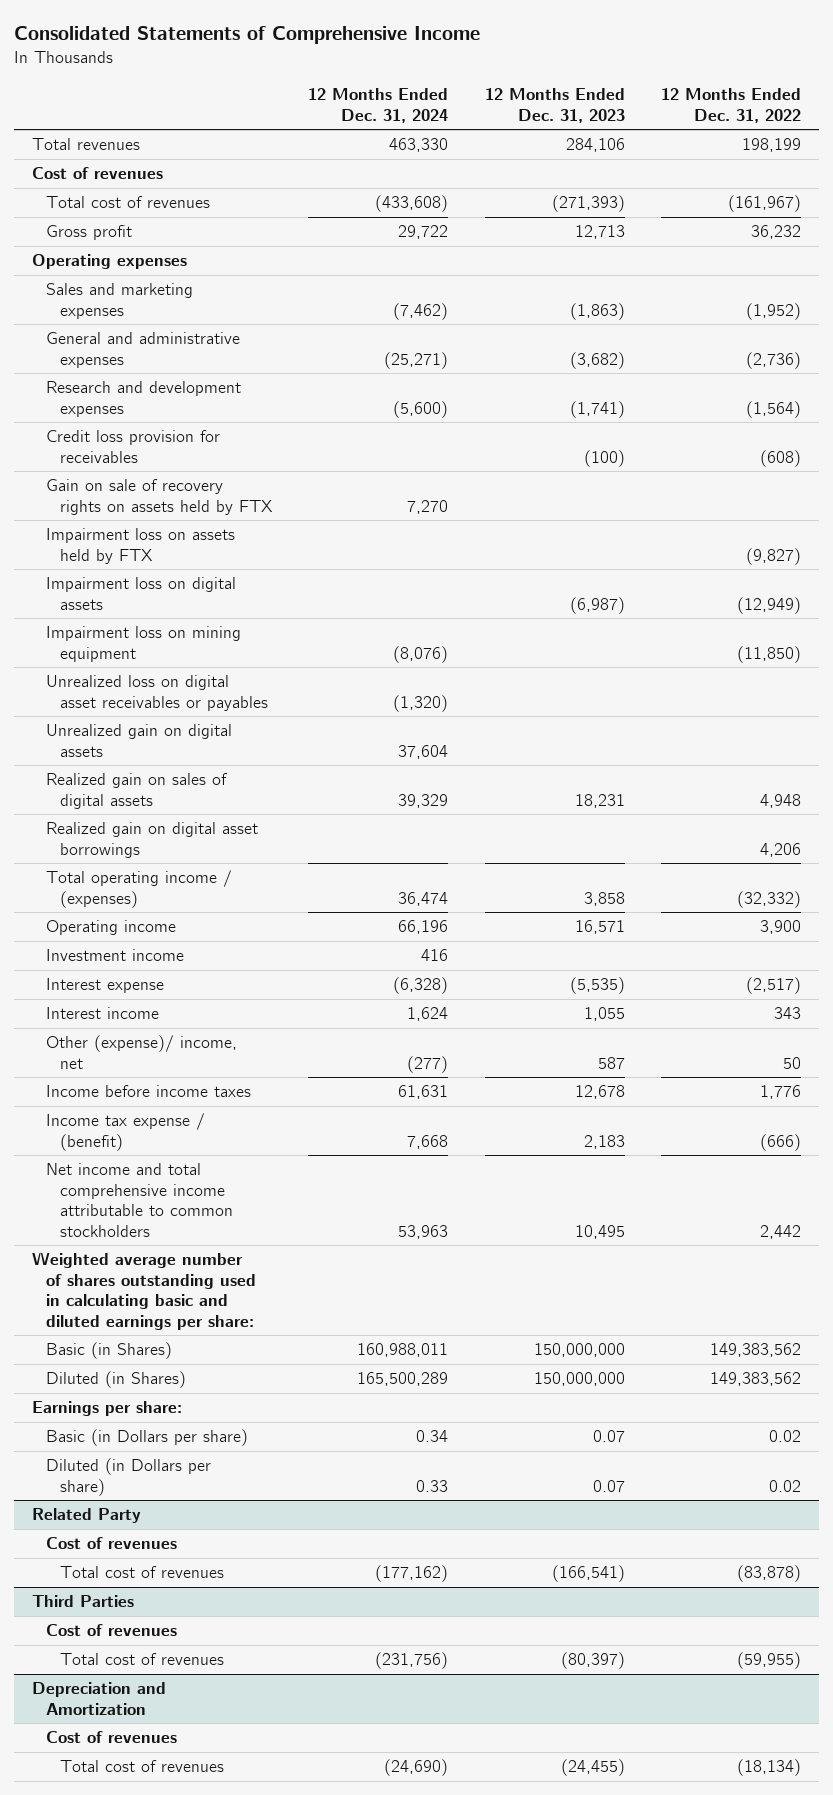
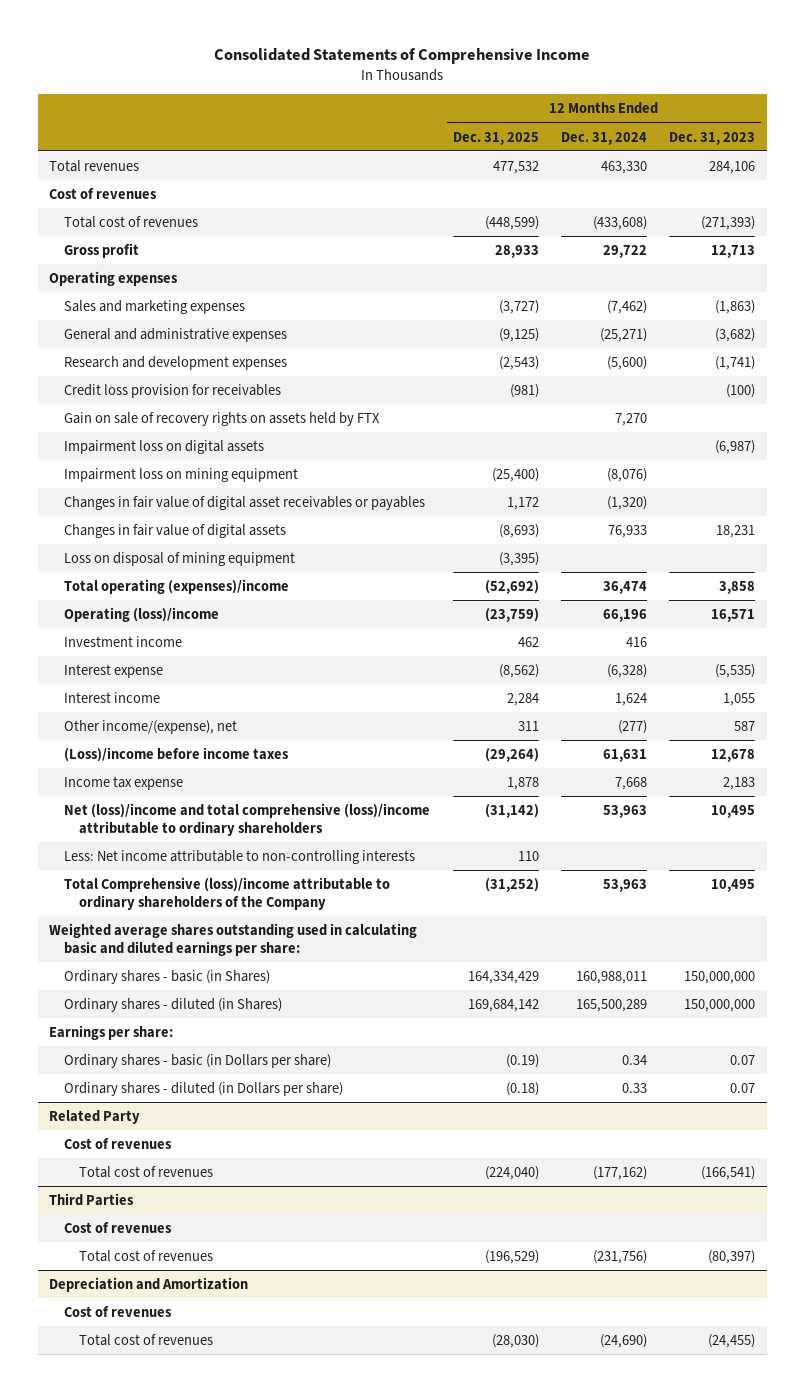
- | 12 Months Ended Dec. 31, 2024 | 12 Months Ended Dec. 31, 2023 | 12 Months Ended Dec. 31, 2022
+ | 12 Months Ended Dec. 31, 2025 | 12 Months Ended Dec. 31, 2024 | 12 Months Ended Dec. 31, 2023
- Impairment loss on assets held by FTX | | | (9,827)
- Unrealized loss on digital asset receivables or payables | (1,320) | |
- Unrealized gain on digital assets | 37,604 | |
- Realized gain on sales of digital assets | 39,329 | 18,231 | 4,948
- Realized gain on digital asset borrowings | | | 4,206
- Total operating income / (expenses) | 36,474 | 3,858 | (32,332)
- Operating income | 66,196 | 16,571 | 3,900
+ Changes in fair value of digital asset receivables or payables | 1,172 | (1,320) |
+ Changes in fair value of digital assets | (8,693) | 76,933 | 18,231
+ Loss on disposal of mining equipment | (3,395) | |
+ Total operating (expenses)/income | (52,692) | 36,474 | 3,858
+ Operating (loss)/income | (23,759) | 66,196 | 16,571
- Other (expense)/ income, net | (277) | 587 | 50
- Income before income taxes | 61,631 | 12,678 | 1,776
- Income tax expense / (benefit) | 7,668 | 2,183 | (666)
- Net income and total comprehensive income attributable to common stockholders | 53,963 | 10,495 | 2,442
- Weighted average number of shares outstanding used in calculating basic and diluted earnings per share:
- Basic (in Shares) | 160,988,011 | 150,000,000 | 149,383,562
- Diluted (in Shares) | 165,500,289 | 150,000,000 | 149,383,562
+ Other income/(expense), net | 311 | (277) | 587
+ (Loss)/income before income taxes | (29,264) | 61,631 | 12,678
+ Income tax expense | 1,878 | 7,668 | 2,183
+ Net (loss)/income and total comprehensive (loss)/income attributable to ordinary shareholders | (31,142) | 53,963 | 10,495
+ Less: Net income attributable to non-controlling interests | 110 | |
+ Total Comprehensive (loss)/income attributable to ordinary shareholders of the Company | (31,252) | 53,963 | 10,495
+ Weighted average shares outstanding used in calculating basic and diluted earnings per share:
+ Ordinary shares - basic (in Shares) | 164,334,429 | 160,988,011 | 150,000,000
+ Ordinary shares - diluted (in Shares) | 169,684,142 | 165,500,289 | 150,000,000
- Basic (in Dollars per share) | 0.34 | 0.07 | 0.02
- Diluted (in Dollars per share) | 0.33 | 0.07 | 0.02
+ Ordinary shares - basic (in Dollars per share) | (0.19) | 0.34 | 0.07
+ Ordinary shares - diluted (in Dollars per share) | (0.18) | 0.33 | 0.07

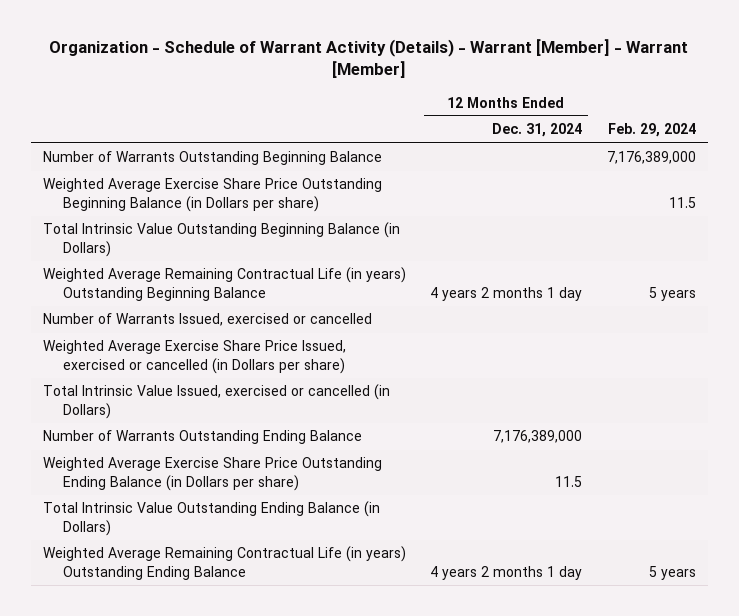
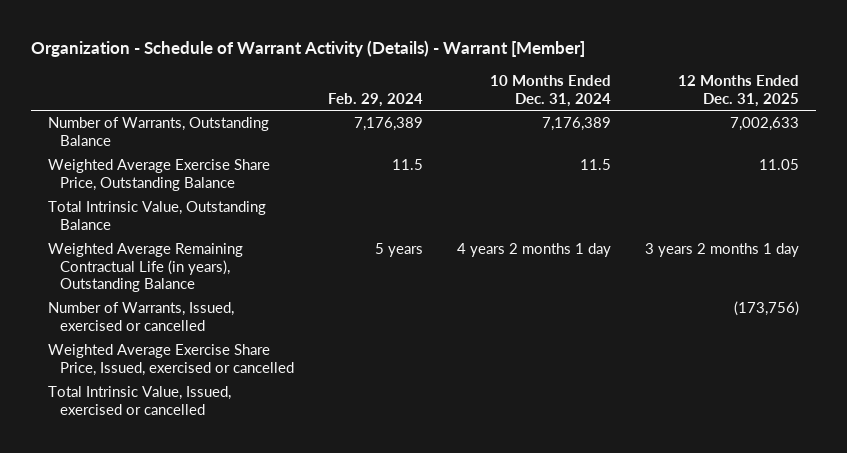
- Organization - Schedule of Warrant Activity (Details) - Warrant [Member] - Warrant [Member]
+ Organization - Schedule of Warrant Activity (Details) - Warrant [Member]
- | 12 Months Ended Dec. 31, 2024 | Feb. 29, 2024
+ | Feb. 29, 2024 | 10 Months Ended Dec. 31, 2024 | 12 Months Ended Dec. 31, 2025
- Number of Warrants Outstanding Beginning Balance | | 7,176,389,000
- Weighted Average Exercise Share Price Outstanding Beginning Balance (in Dollars per share) | | 11.5
- Total Intrinsic Value Outstanding Beginning Balance (in Dollars)
- Weighted Average Remaining Contractual Life (in years) Outstanding Beginning Balance | 4 years 2 months 1 day | 5 years
- Number of Warrants Issued, exercised or cancelled
- Weighted Average Exercise Share Price Issued, exercised or cancelled (in Dollars per share)
- Total Intrinsic Value Issued, exercised or cancelled (in Dollars)
- Number of Warrants Outstanding Ending Balance | 7,176,389,000 |
- Weighted Average Exercise Share Price Outstanding Ending Balance (in Dollars per share) | 11.5 |
- Total Intrinsic Value Outstanding Ending Balance (in Dollars)
- Weighted Average Remaining Contractual Life (in years) Outstanding Ending Balance | 4 years 2 months 1 day | 5 years
+ Number of Warrants, Outstanding Balance | 7,176,389 | 7,176,389 | 7,002,633
+ Weighted Average Exercise Share Price, Outstanding Balance | 11.5 | 11.5 | 11.05
+ Total Intrinsic Value, Outstanding Balance
+ Weighted Average Remaining Contractual Life (in years), Outstanding Balance | 5 years | 4 years 2 months 1 day | 3 years 2 months 1 day
+ Number of Warrants, Issued, exercised or cancelled | | | (173,756)
+ Weighted Average Exercise Share Price, Issued, exercised or cancelled
+ Total Intrinsic Value, Issued, exercised or cancelled

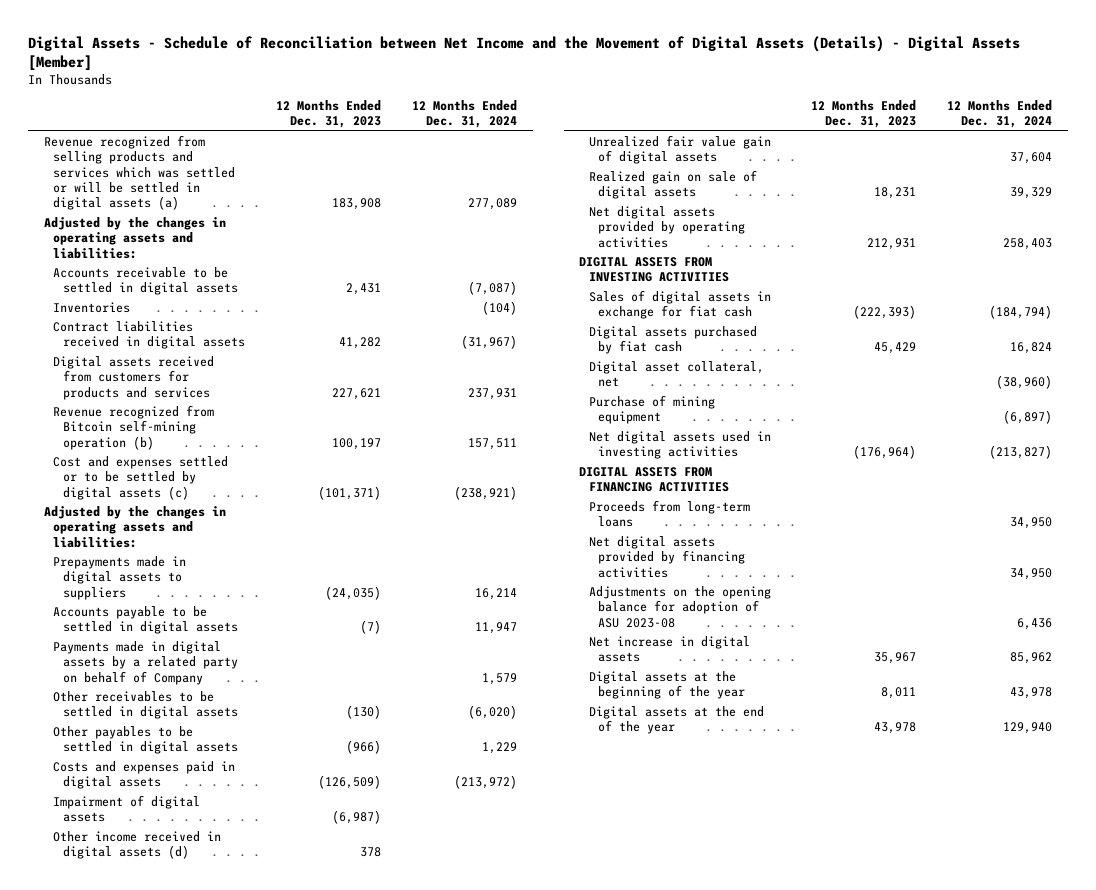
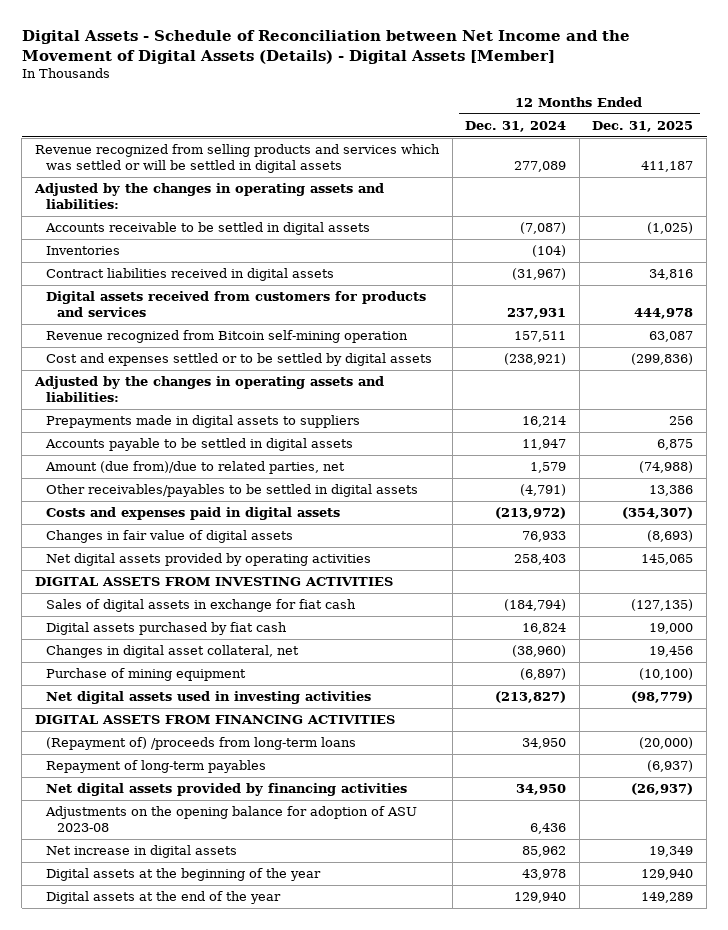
- | 12 Months Ended Dec. 31, 2023 | 12 Months Ended Dec. 31, 2024
+ | 12 Months Ended Dec. 31, 2024 | 12 Months Ended Dec. 31, 2025
- Revenue recognized from selling products and services which was settled or will be settled in digital assets (a) | 183,908 | 277,089
+ Revenue recognized from selling products and services which was settled or will be settled in digital assets | 277,089 | 411,187
- Revenue recognized from Bitcoin self-mining operation (b) | 100,197 | 157,511
- Cost and expenses settled or to be settled by digital assets (c) | (101,371) | (238,921)
+ Revenue recognized from Bitcoin self-mining operation | 157,511 | 63,087
+ Cost and expenses settled or to be settled by digital assets | (238,921) | (299,836)
- Payments made in digital assets by a related party on behalf of Company | | 1,579
- Other receivables to be settled in digital assets | (130) | (6,020)
- Other payables to be settled in digital assets | (966) | 1,229
+ Amount (due from)/due to related parties, net | 1,579 | (74,988)
+ Other receivables/payables to be settled in digital assets | (4,791) | 13,386
- Impairment of digital assets | (6,987) |
- Other income received in digital assets (d) | 378 |
- Unrealized fair value gain of digital assets | | 37,604
- Realized gain on sale of digital assets | 18,231 | 39,329
+ Changes in fair value of digital assets | 76,933 | (8,693)
- Digital asset collateral, net | | (38,960)
+ Changes in digital asset collateral, net | (38,960) | 19,456
- Proceeds from long-term loans | | 34,950
+ (Repayment of) /proceeds from long-term loans | 34,950 | (20,000)
+ Repayment of long-term payables | | (6,937)

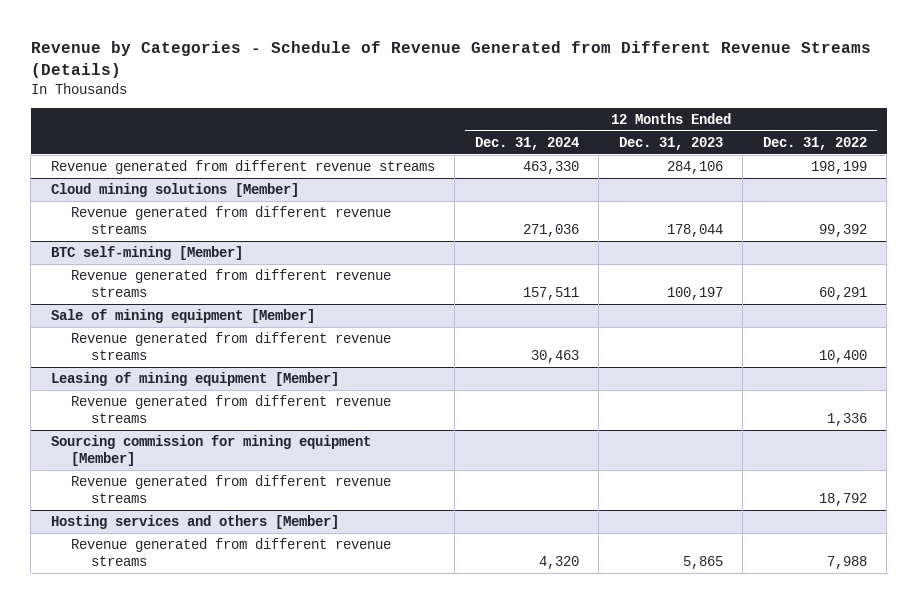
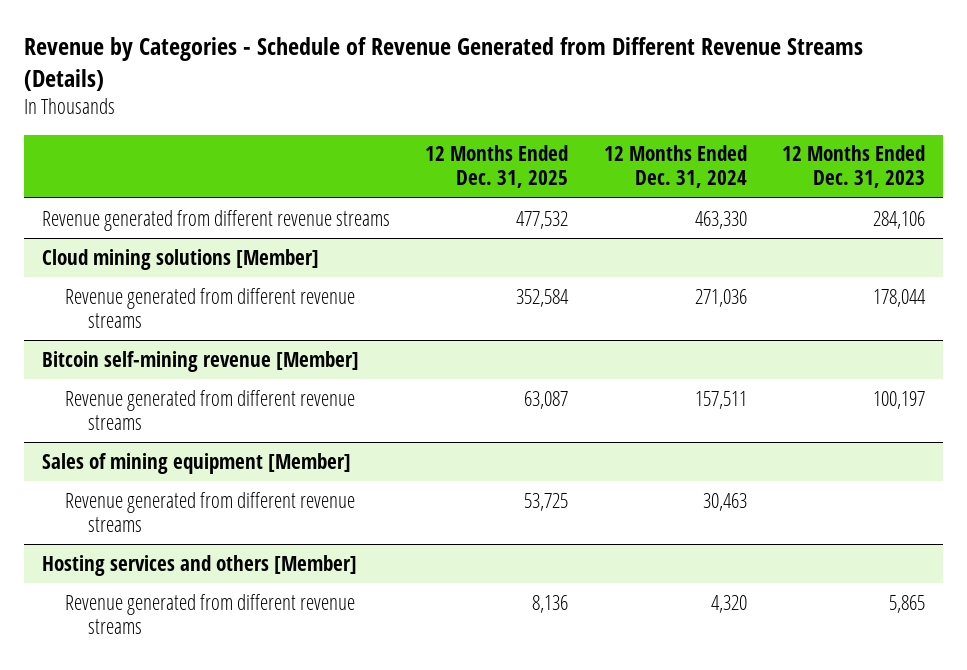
- | 12 Months Ended Dec. 31, 2024 | 12 Months Ended Dec. 31, 2023 | 12 Months Ended Dec. 31, 2022
+ | 12 Months Ended Dec. 31, 2025 | 12 Months Ended Dec. 31, 2024 | 12 Months Ended Dec. 31, 2023
- BTC self-mining [Member]
+ Bitcoin self-mining revenue [Member]
- Sale of mining equipment [Member]
+ Sales of mining equipment [Member]
- Leasing of mining equipment [Member]
- Revenue generated from different revenue streams | | | 1,336
- Sourcing commission for mining equipment [Member]
- Revenue generated from different revenue streams | | | 18,792

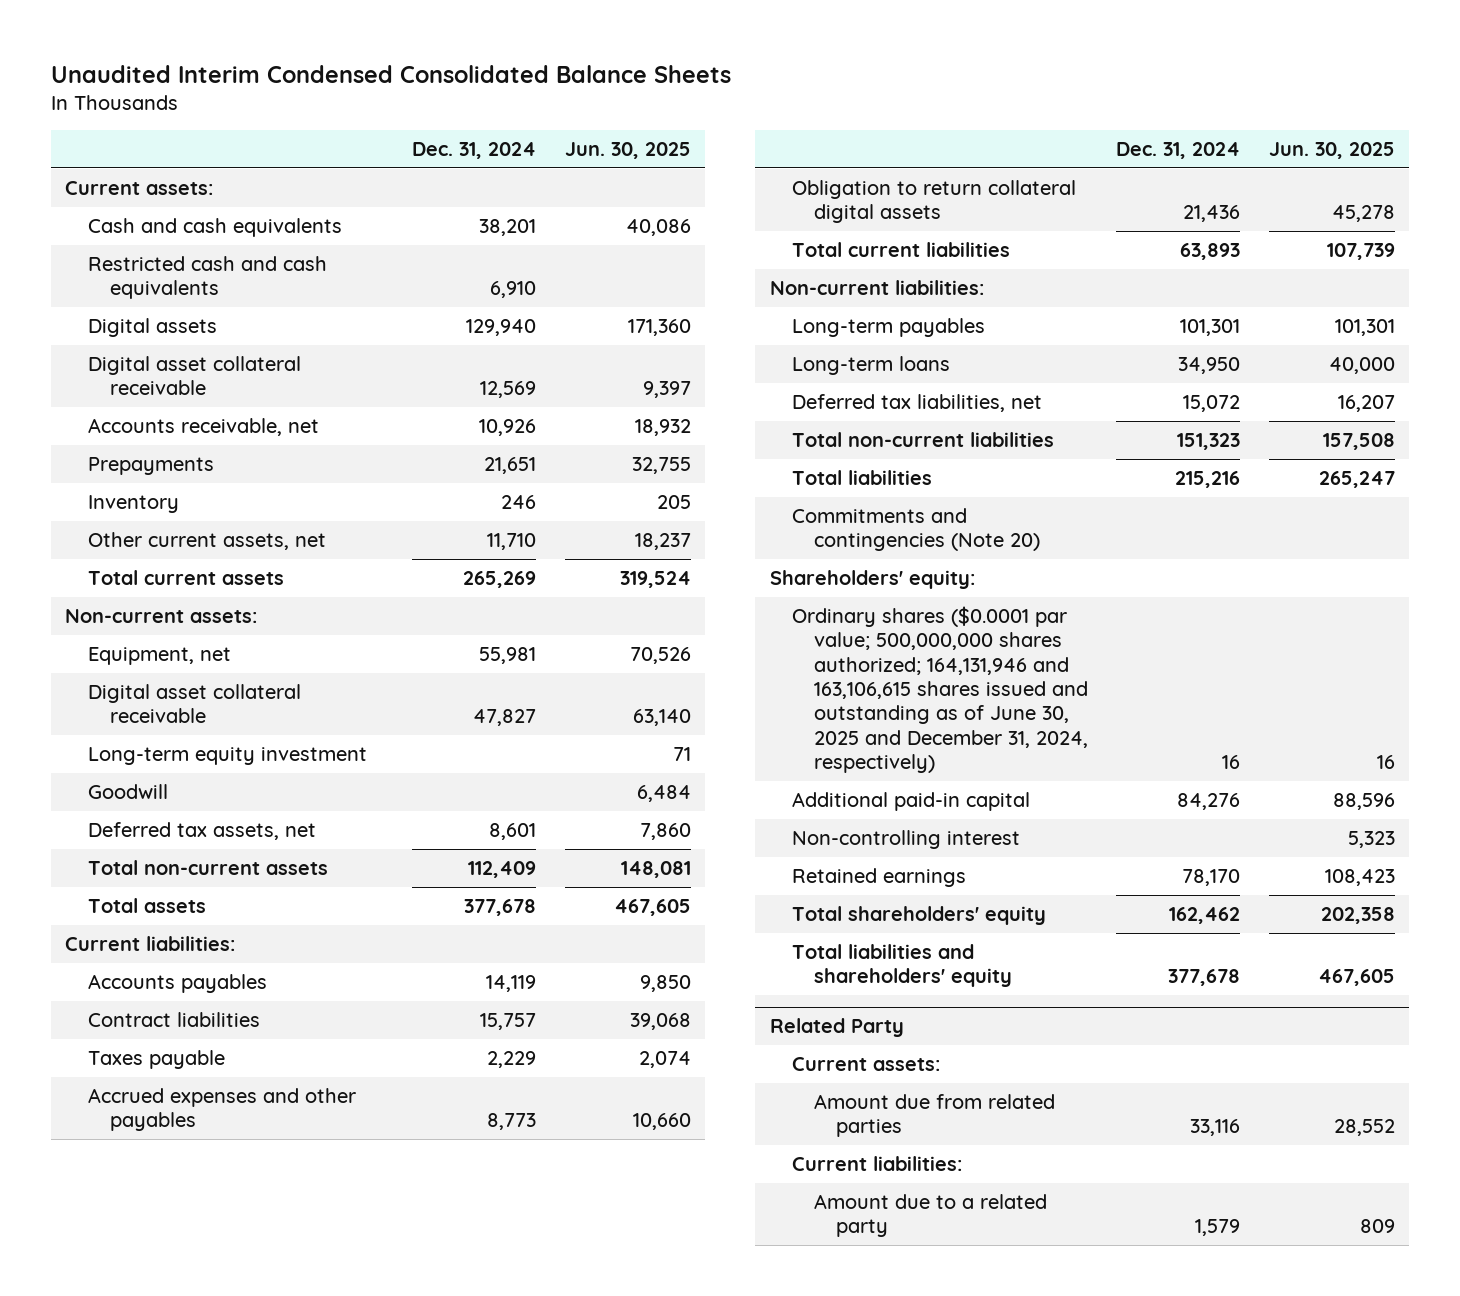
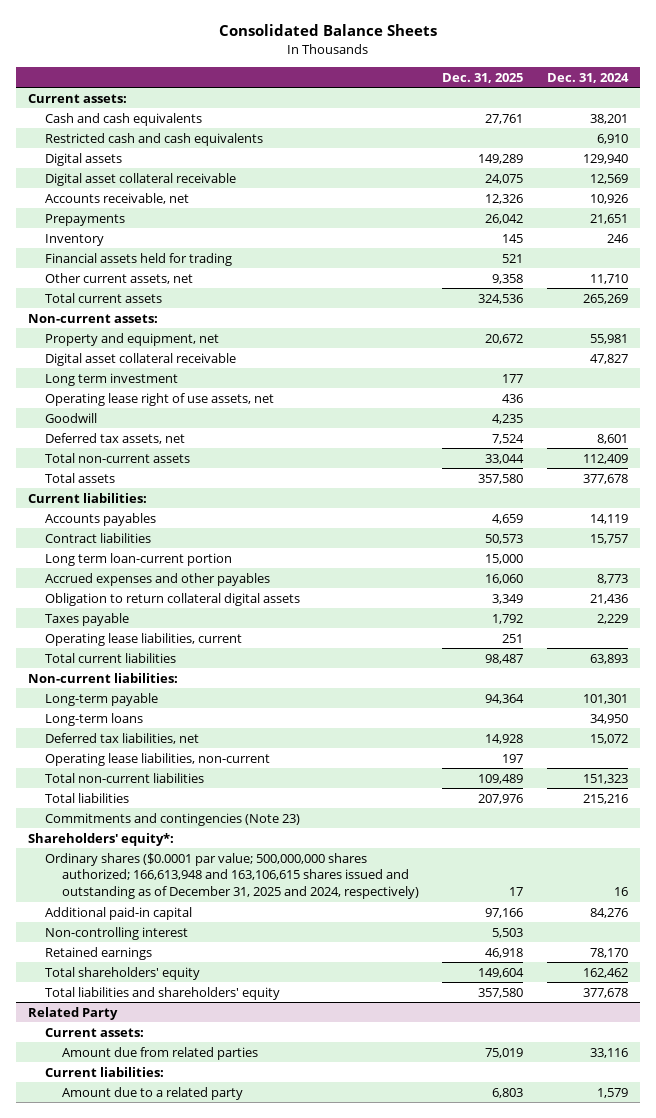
- Unaudited Interim Condensed Consolidated Balance Sheets
+ Consolidated Balance Sheets
- | Dec. 31, 2024 | Jun. 30, 2025
+ | Dec. 31, 2025 | Dec. 31, 2024
+ Financial assets held for trading | 521 |
- Equipment, net | 55,981 | 70,526
+ Property and equipment, net | 20,672 | 55,981
- Long-term equity investment | | 71
+ Long term investment | 177 |
+ Operating lease right of use assets, net | 436 |
+ Long term loan-current portion | 15,000 |
moved down: Taxes payable | 1,792 | 2,229
+ Operating lease liabilities, current | 251 |
- Long-term payables | 101,301 | 101,301
+ Long-term payable | 94,364 | 101,301
+ Operating lease liabilities, non-current | 197 |
- Commitments and contingencies (Note 20)
- Shareholders' equity:
- Ordinary shares ($0.0001 par value; 500,000,000 shares authorized; 164,131,946 and 163,106,615 shares issued and outstanding as of June 30, 2025 and December 31, 2024, respectively) | 16 | 16
+ Commitments and contingencies (Note 23)
+ Shareholders' equity*:
+ Ordinary shares ($0.0001 par value; 500,000,000 shares authorized; 166,613,948 and 163,106,615 shares issued and outstanding as of December 31, 2025 and 2024, respectively) | 17 | 16

